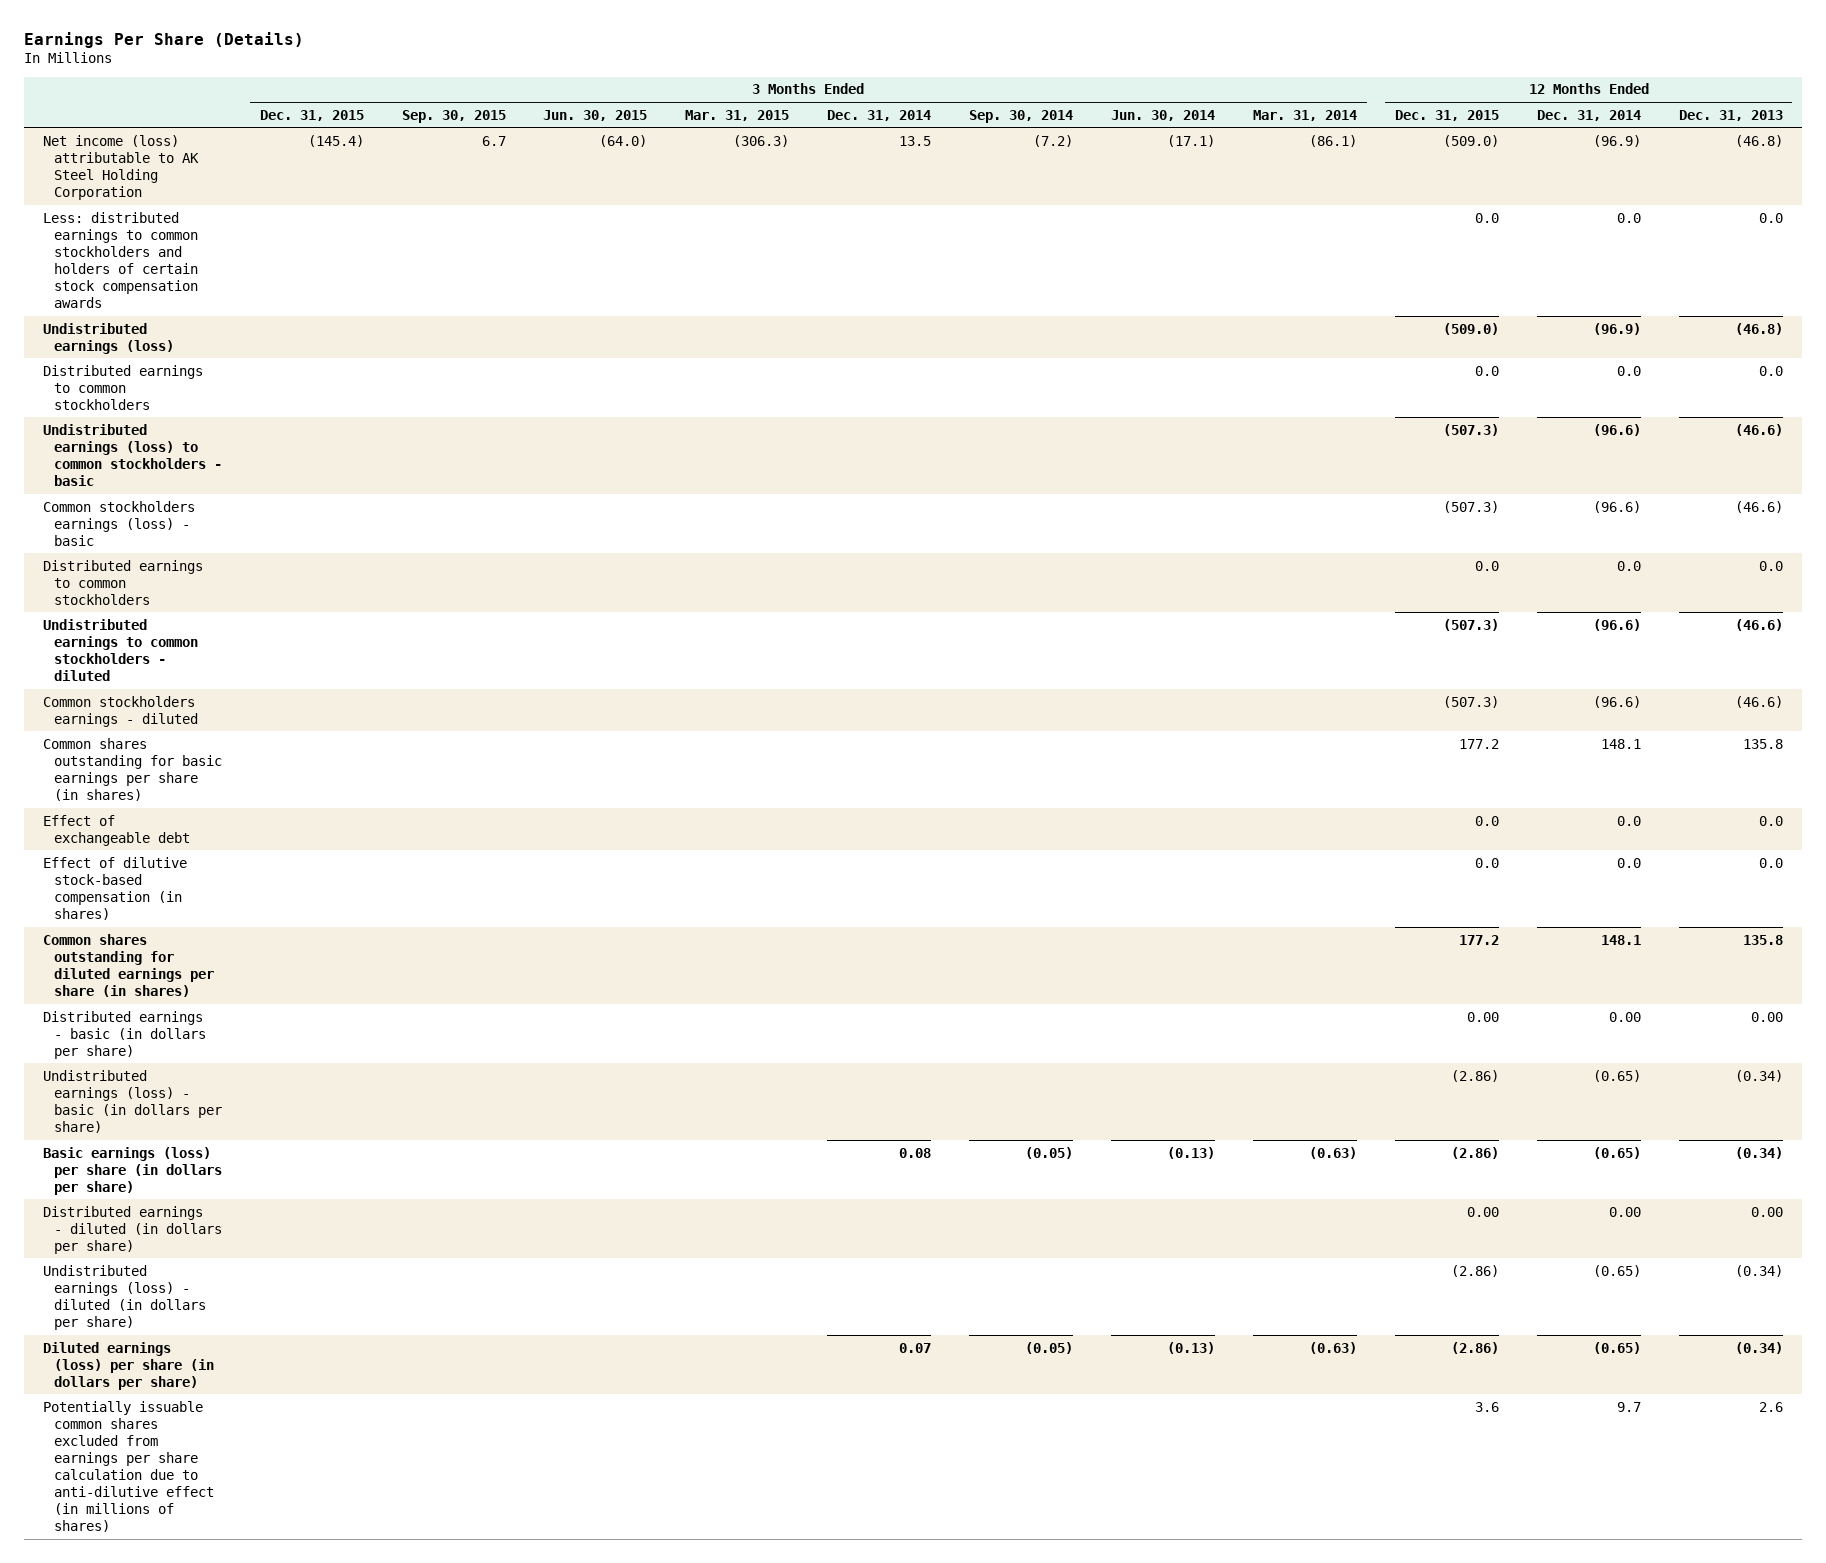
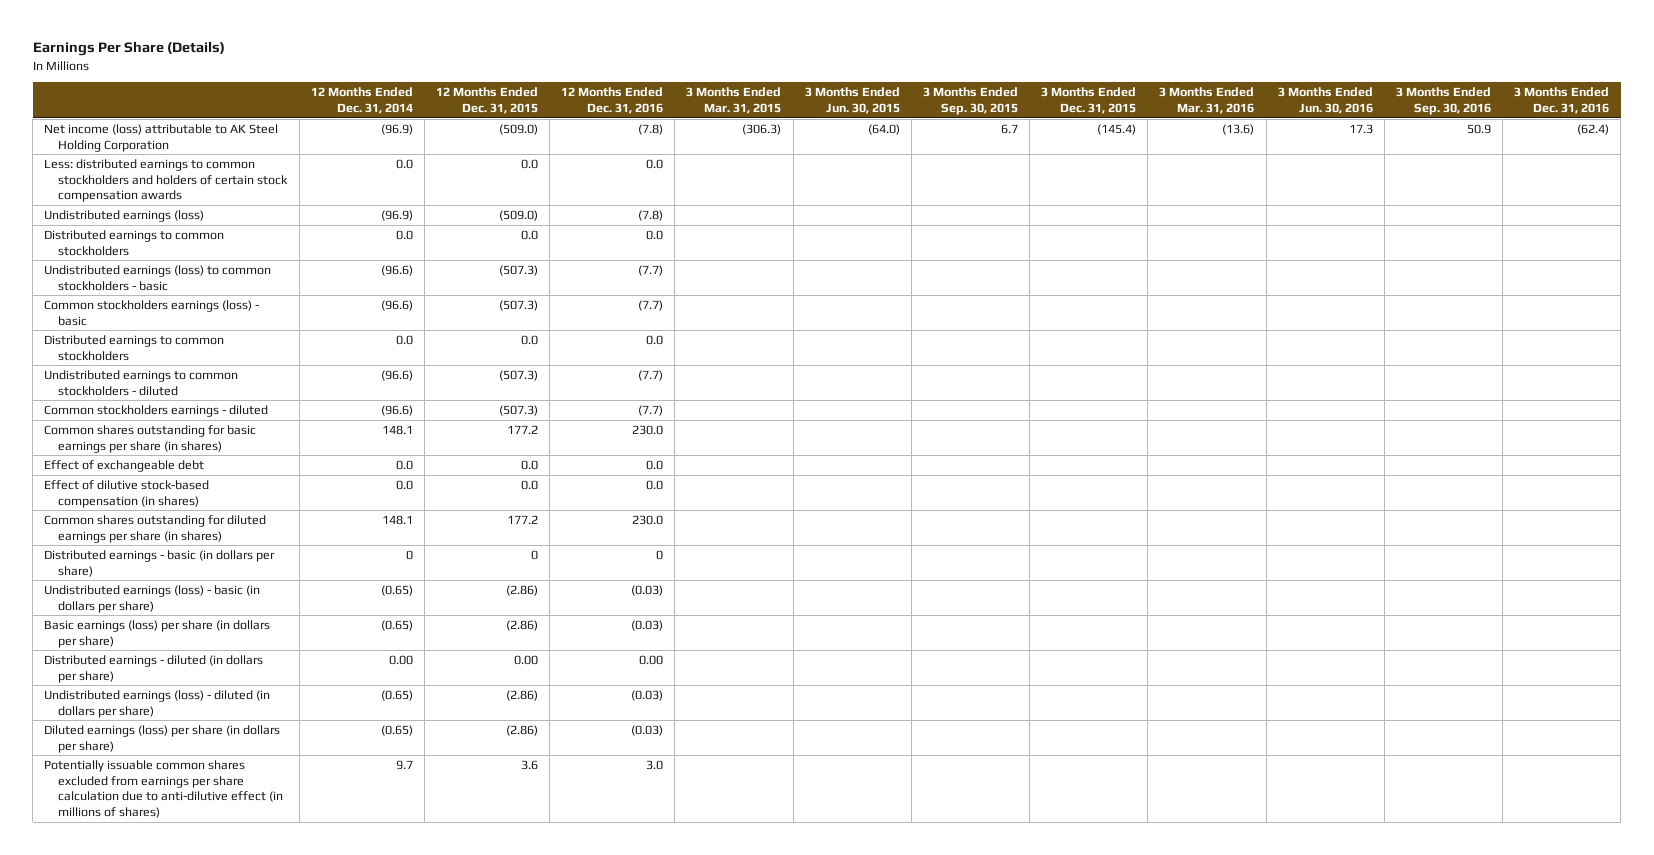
- | 3 Months Ended Dec. 31, 2015 | 3 Months Ended Sep. 30, 2015 | 3 Months Ended Jun. 30, 2015 | 3 Months Ended Mar. 31, 2015 | 3 Months Ended Dec. 31, 2014 | 3 Months Ended Sep. 30, 2014 | 3 Months Ended Jun. 30, 2014 | 3 Months Ended Mar. 31, 2014 | 12 Months Ended Dec. 31, 2015 | 12 Months Ended Dec. 31, 2014 | 12 Months Ended Dec. 31, 2013
+ | 12 Months Ended Dec. 31, 2014 | 12 Months Ended Dec. 31, 2015 | 12 Months Ended Dec. 31, 2016 | 3 Months Ended Mar. 31, 2015 | 3 Months Ended Jun. 30, 2015 | 3 Months Ended Sep. 30, 2015 | 3 Months Ended Dec. 31, 2015 | 3 Months Ended Mar. 31, 2016 | 3 Months Ended Jun. 30, 2016 | 3 Months Ended Sep. 30, 2016 | 3 Months Ended Dec. 31, 2016
- Distributed earnings - basic (in dollars per share) | | | | | | | | | 0.00 | 0.00 | 0.00
+ Distributed earnings - basic (in dollars per share) | 0 | 0 | 0 | | | | | | | |

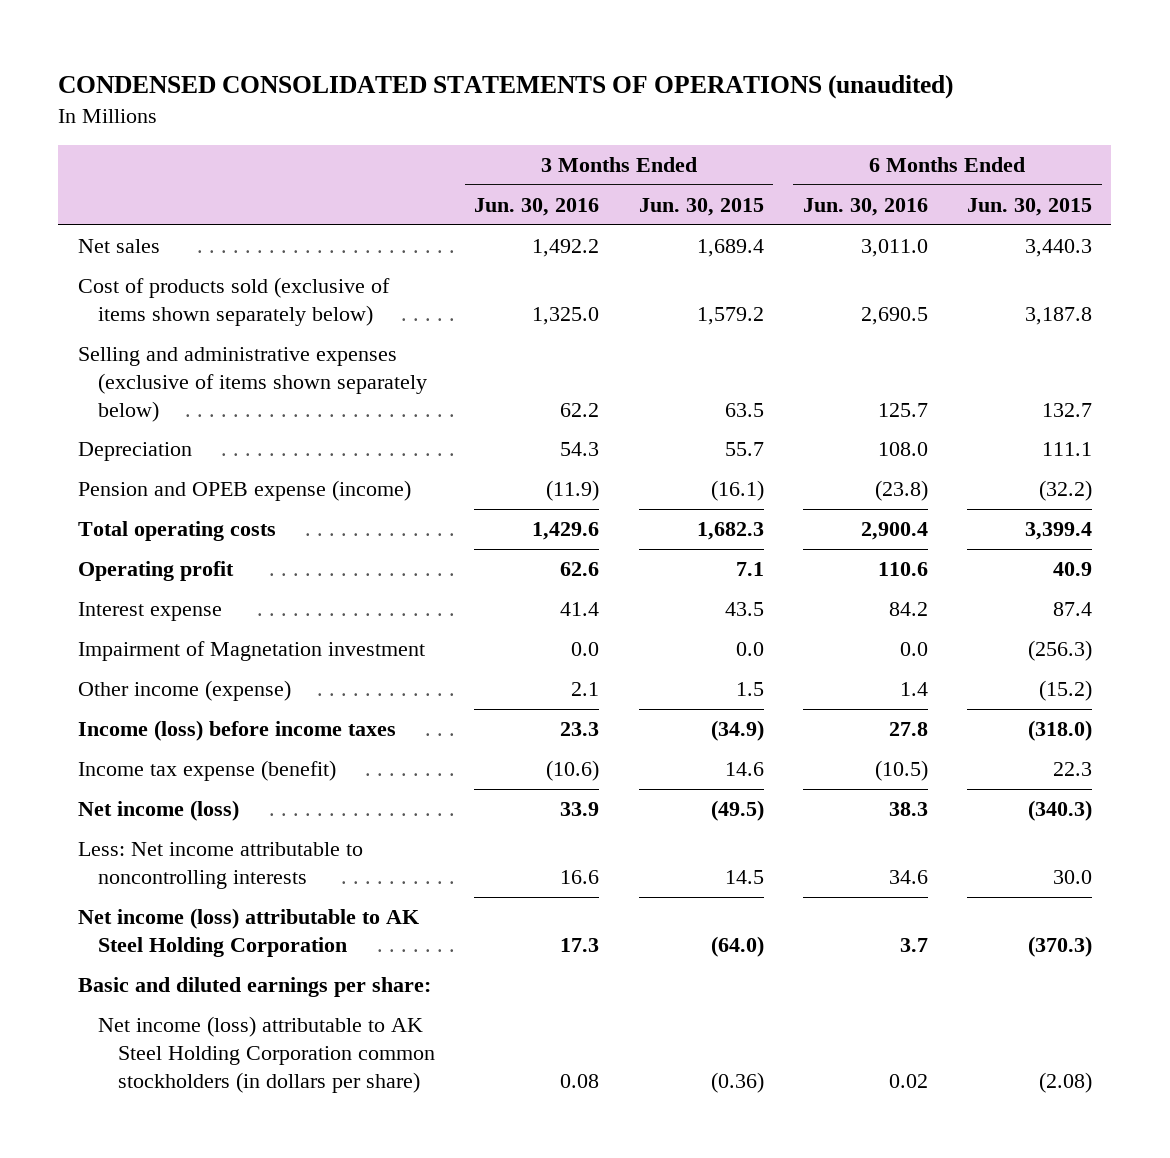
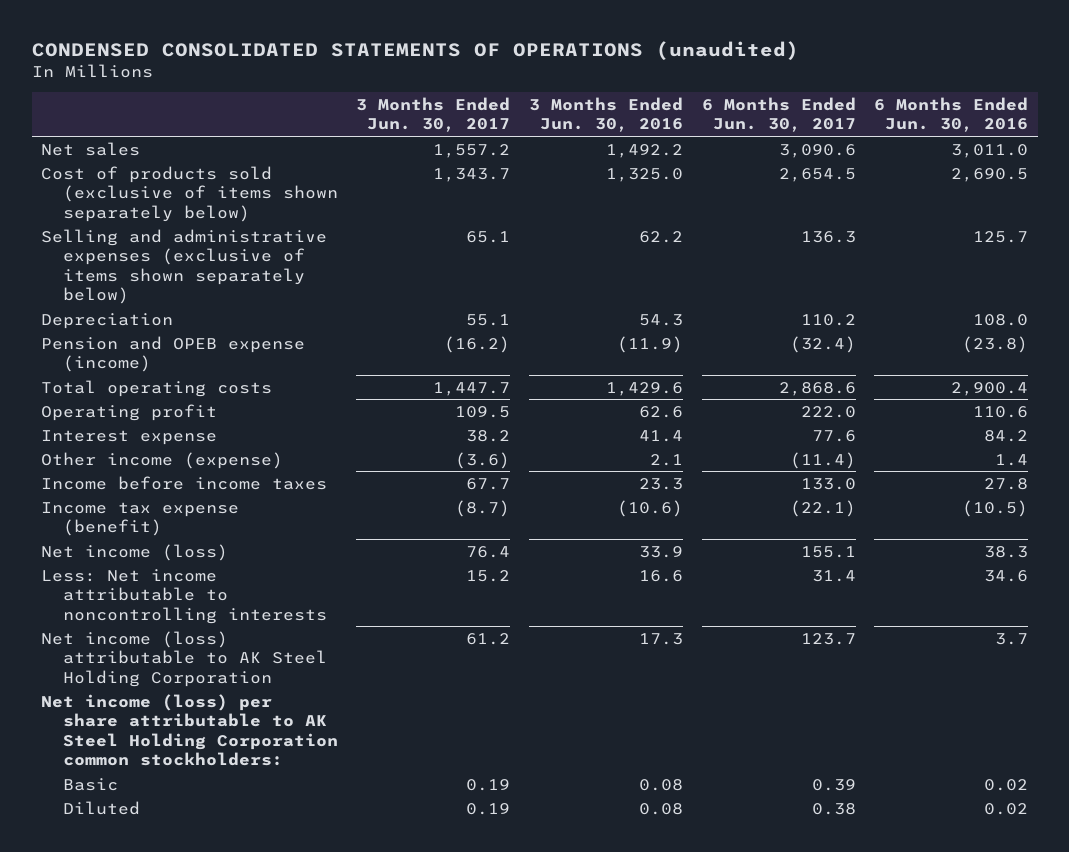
- | 3 Months Ended Jun. 30, 2016 | 3 Months Ended Jun. 30, 2015 | 6 Months Ended Jun. 30, 2016 | 6 Months Ended Jun. 30, 2015
+ | 3 Months Ended Jun. 30, 2017 | 3 Months Ended Jun. 30, 2016 | 6 Months Ended Jun. 30, 2017 | 6 Months Ended Jun. 30, 2016
- Impairment of Magnetation investment | 0.0 | 0.0 | 0.0 | (256.3)
- Income (loss) before income taxes | 23.3 | (34.9) | 27.8 | (318.0)
+ Income before income taxes | 67.7 | 23.3 | 133.0 | 27.8
- Basic and diluted earnings per share:
- Net income (loss) attributable to AK Steel Holding Corporation common stockholders (in dollars per share) | 0.08 | (0.36) | 0.02 | (2.08)
+ Net income (loss) per share attributable to AK Steel Holding Corporation common stockholders:
+ Basic | 0.19 | 0.08 | 0.39 | 0.02
+ Diluted | 0.19 | 0.08 | 0.38 | 0.02

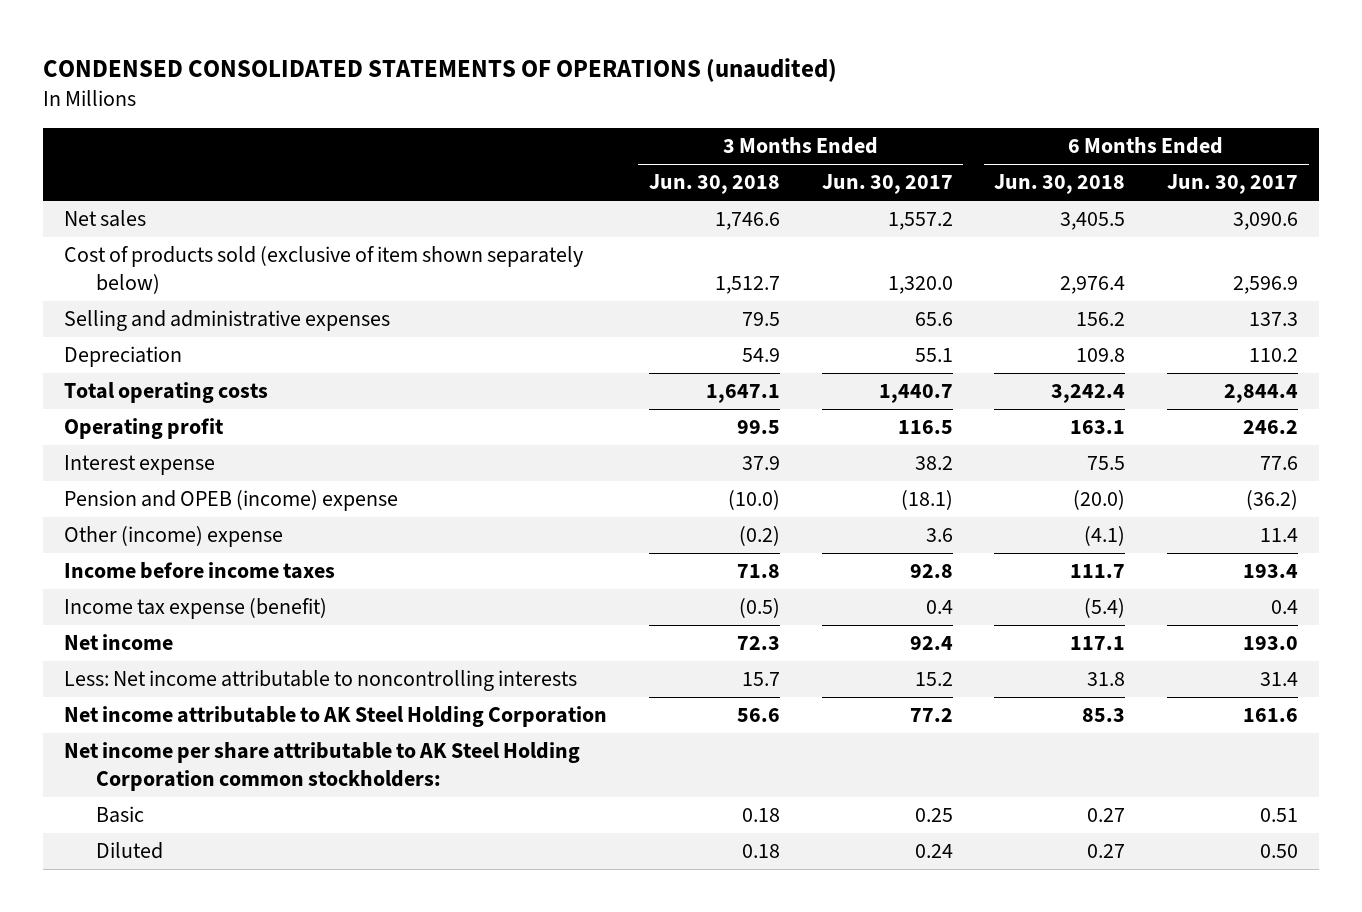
- | 3 Months Ended Jun. 30, 2017 | 3 Months Ended Jun. 30, 2016 | 6 Months Ended Jun. 30, 2017 | 6 Months Ended Jun. 30, 2016
+ | 3 Months Ended Jun. 30, 2018 | 3 Months Ended Jun. 30, 2017 | 6 Months Ended Jun. 30, 2018 | 6 Months Ended Jun. 30, 2017
- Cost of products sold (exclusive of items shown separately below) | 1,343.7 | 1,325.0 | 2,654.5 | 2,690.5
- Selling and administrative expenses (exclusive of items shown separately below) | 65.1 | 62.2 | 136.3 | 125.7
+ Cost of products sold (exclusive of item shown separately below) | 1,512.7 | 1,320.0 | 2,976.4 | 2,596.9
+ Selling and administrative expenses | 79.5 | 65.6 | 156.2 | 137.3
- Pension and OPEB expense (income) | (16.2) | (11.9) | (32.4) | (23.8)
- Total operating costs | 1,447.7 | 1,429.6 | 2,868.6 | 2,900.4
- Operating profit | 109.5 | 62.6 | 222.0 | 110.6
+ Total operating costs | 1,647.1 | 1,440.7 | 3,242.4 | 2,844.4
+ Operating profit | 99.5 | 116.5 | 163.1 | 246.2
- Other income (expense) | (3.6) | 2.1 | (11.4) | 1.4
- Income before income taxes | 67.7 | 23.3 | 133.0 | 27.8
- Income tax expense (benefit) | (8.7) | (10.6) | (22.1) | (10.5)
- Net income (loss) | 76.4 | 33.9 | 155.1 | 38.3
+ Pension and OPEB (income) expense | (10.0) | (18.1) | (20.0) | (36.2)
+ Other (income) expense | (0.2) | 3.6 | (4.1) | 11.4
+ Income before income taxes | 71.8 | 92.8 | 111.7 | 193.4
+ Income tax expense (benefit) | (0.5) | 0.4 | (5.4) | 0.4
+ Net income | 72.3 | 92.4 | 117.1 | 193.0
- Net income (loss) attributable to AK Steel Holding Corporation | 61.2 | 17.3 | 123.7 | 3.7
- Net income (loss) per share attributable to AK Steel Holding Corporation common stockholders:
- Basic | 0.19 | 0.08 | 0.39 | 0.02
- Diluted | 0.19 | 0.08 | 0.38 | 0.02
+ Net income attributable to AK Steel Holding Corporation | 56.6 | 77.2 | 85.3 | 161.6
+ Net income per share attributable to AK Steel Holding Corporation common stockholders:
+ Basic | 0.18 | 0.25 | 0.27 | 0.51
+ Diluted | 0.18 | 0.24 | 0.27 | 0.50

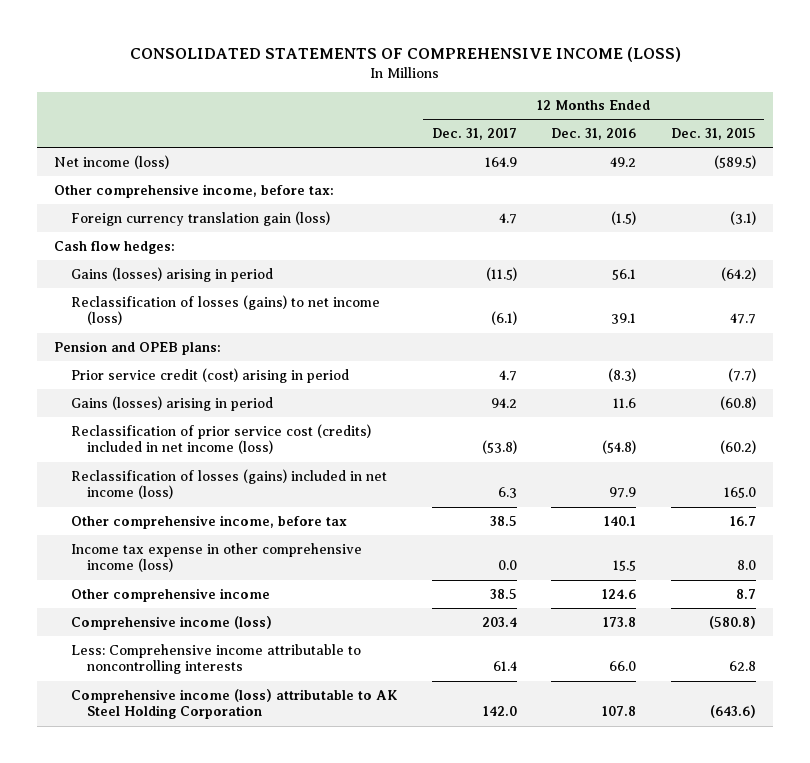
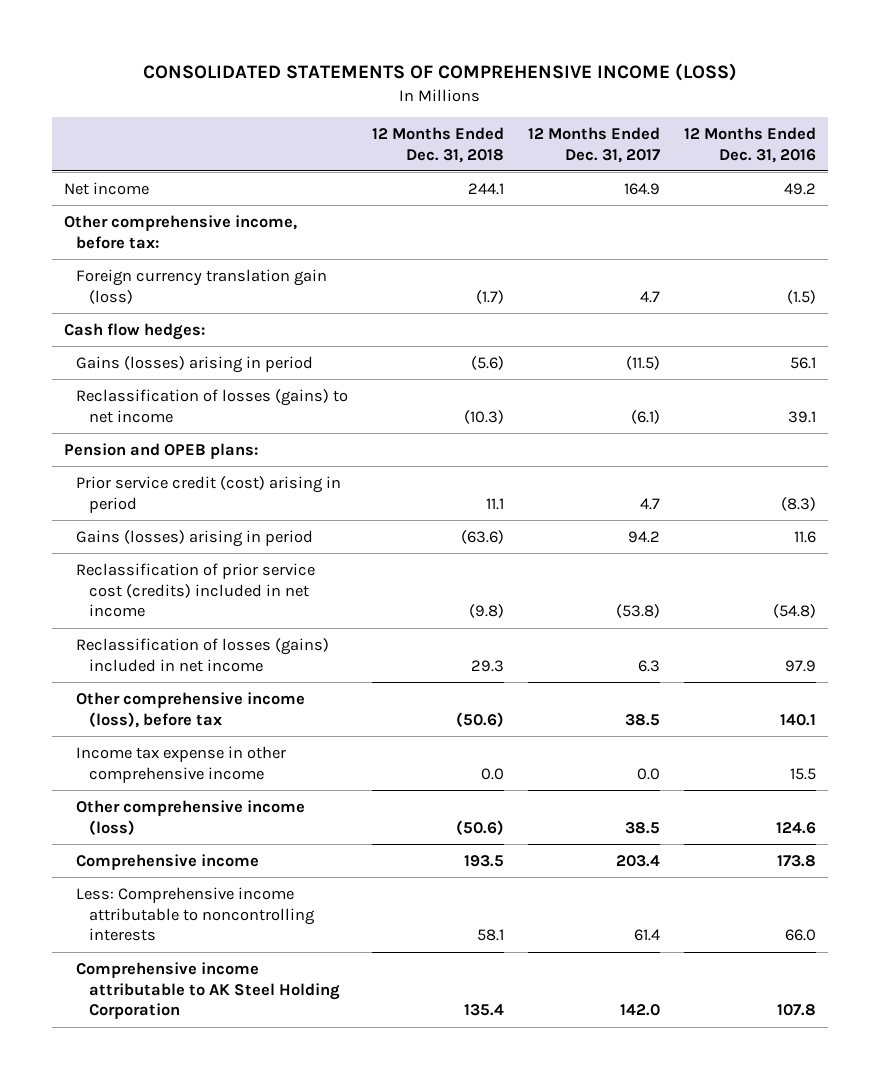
- | 12 Months Ended Dec. 31, 2017 | 12 Months Ended Dec. 31, 2016 | 12 Months Ended Dec. 31, 2015
+ | 12 Months Ended Dec. 31, 2018 | 12 Months Ended Dec. 31, 2017 | 12 Months Ended Dec. 31, 2016
- Net income (loss) | 164.9 | 49.2 | (589.5)
+ Net income | 244.1 | 164.9 | 49.2
- Reclassification of losses (gains) to net income (loss) | (6.1) | 39.1 | 47.7
+ Reclassification of losses (gains) to net income | (10.3) | (6.1) | 39.1
- Reclassification of prior service cost (credits) included in net income (loss) | (53.8) | (54.8) | (60.2)
- Reclassification of losses (gains) included in net income (loss) | 6.3 | 97.9 | 165.0
- Other comprehensive income, before tax | 38.5 | 140.1 | 16.7
- Income tax expense in other comprehensive income (loss) | 0.0 | 15.5 | 8.0
- Other comprehensive income | 38.5 | 124.6 | 8.7
- Comprehensive income (loss) | 203.4 | 173.8 | (580.8)
+ Reclassification of prior service cost (credits) included in net income | (9.8) | (53.8) | (54.8)
+ Reclassification of losses (gains) included in net income | 29.3 | 6.3 | 97.9
+ Other comprehensive income (loss), before tax | (50.6) | 38.5 | 140.1
+ Income tax expense in other comprehensive income | 0.0 | 0.0 | 15.5
+ Other comprehensive income (loss) | (50.6) | 38.5 | 124.6
+ Comprehensive income | 193.5 | 203.4 | 173.8
- Comprehensive income (loss) attributable to AK Steel Holding Corporation | 142.0 | 107.8 | (643.6)
+ Comprehensive income attributable to AK Steel Holding Corporation | 135.4 | 142.0 | 107.8

